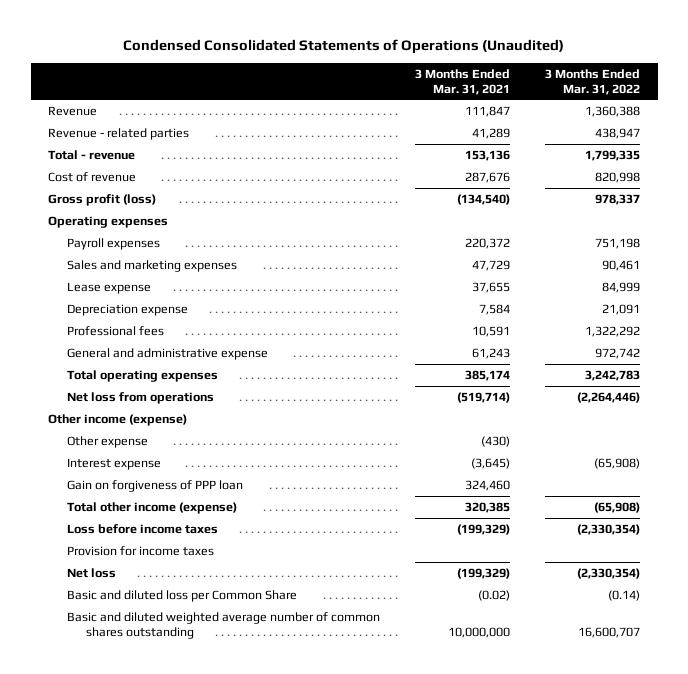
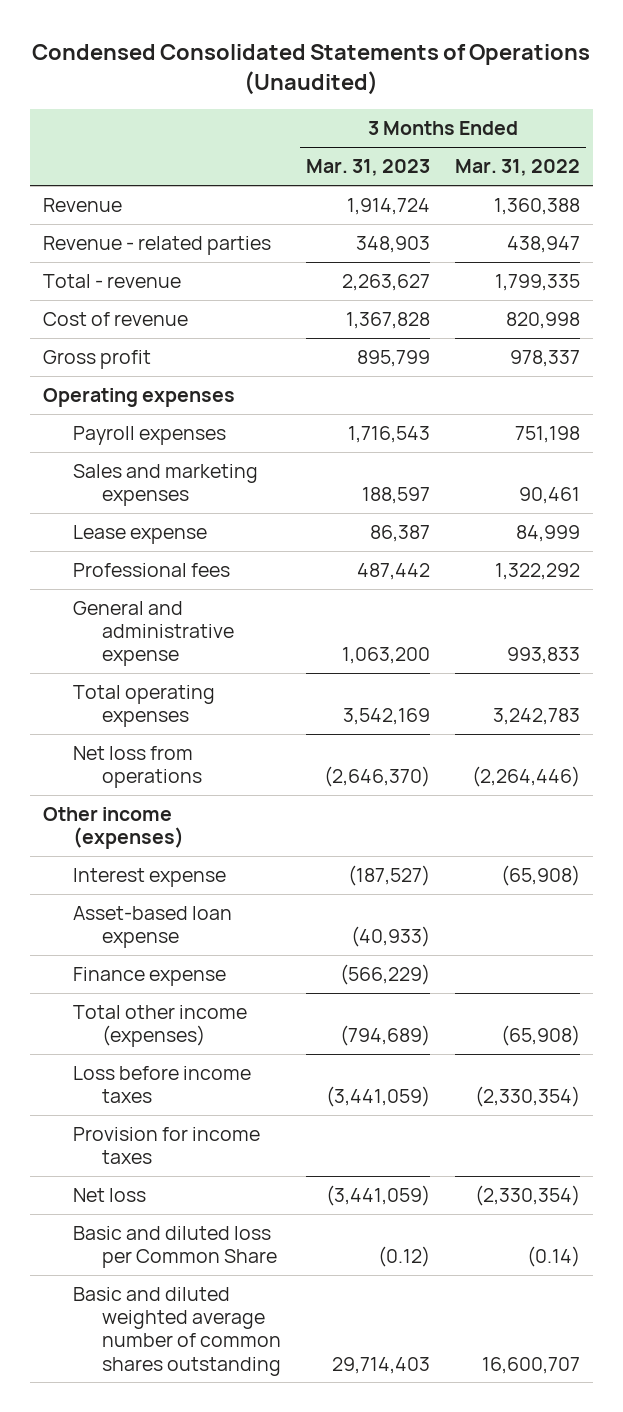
- | 3 Months Ended Mar. 31, 2021 | 3 Months Ended Mar. 31, 2022
+ | 3 Months Ended Mar. 31, 2023 | 3 Months Ended Mar. 31, 2022
- Gross profit (loss) | (134,540) | 978,337
+ Gross profit | 895,799 | 978,337
- Depreciation expense | 7,584 | 21,091
- General and administrative expense | 61,243 | 972,742
+ General and administrative expense | 1,063,200 | 993,833
- Other income (expense)
- Other expense | (430) |
+ Other income (expenses)
- Gain on forgiveness of PPP loan | 324,460 |
- Total other income (expense) | 320,385 | (65,908)
+ Asset-based loan expense | (40,933) |
+ Finance expense | (566,229) |
+ Total other income (expenses) | (794,689) | (65,908)

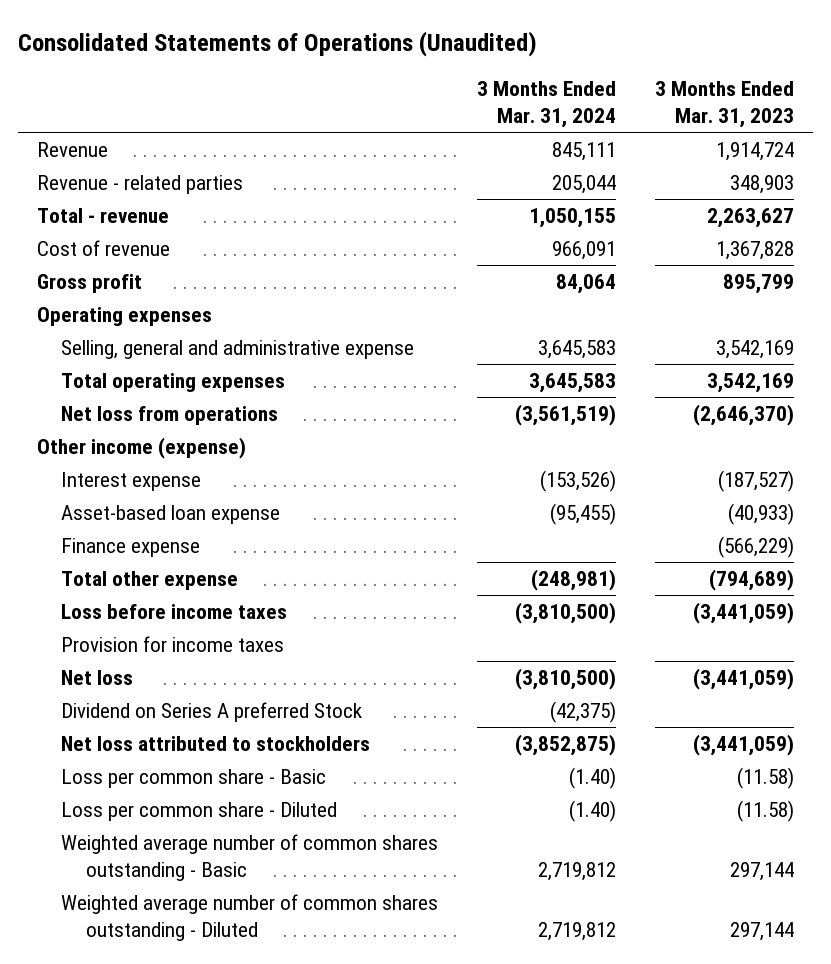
- Condensed Consolidated Statements of Operations (Unaudited)
+ Consolidated Statements of Operations (Unaudited)
- | 3 Months Ended Mar. 31, 2023 | 3 Months Ended Mar. 31, 2022
+ | 3 Months Ended Mar. 31, 2024 | 3 Months Ended Mar. 31, 2023
- Payroll expenses | 1,716,543 | 751,198
- Sales and marketing expenses | 188,597 | 90,461
- Lease expense | 86,387 | 84,999
- Professional fees | 487,442 | 1,322,292
- General and administrative expense | 1,063,200 | 993,833
+ Selling, general and administrative expense | 3,645,583 | 3,542,169
- Other income (expenses)
+ Other income (expense)
- Total other income (expenses) | (794,689) | (65,908)
+ Total other expense | (248,981) | (794,689)
- Basic and diluted loss per Common Share | (0.12) | (0.14)
- Basic and diluted weighted average number of common shares outstanding | 29,714,403 | 16,600,707
+ Dividend on Series A preferred Stock | (42,375) |
+ Net loss attributed to stockholders | (3,852,875) | (3,441,059)
+ Loss per common share - Basic | (1.40) | (11.58)
+ Loss per common share - Diluted | (1.40) | (11.58)
+ Weighted average number of common shares outstanding - Basic | 2,719,812 | 297,144
+ Weighted average number of common shares outstanding - Diluted | 2,719,812 | 297,144

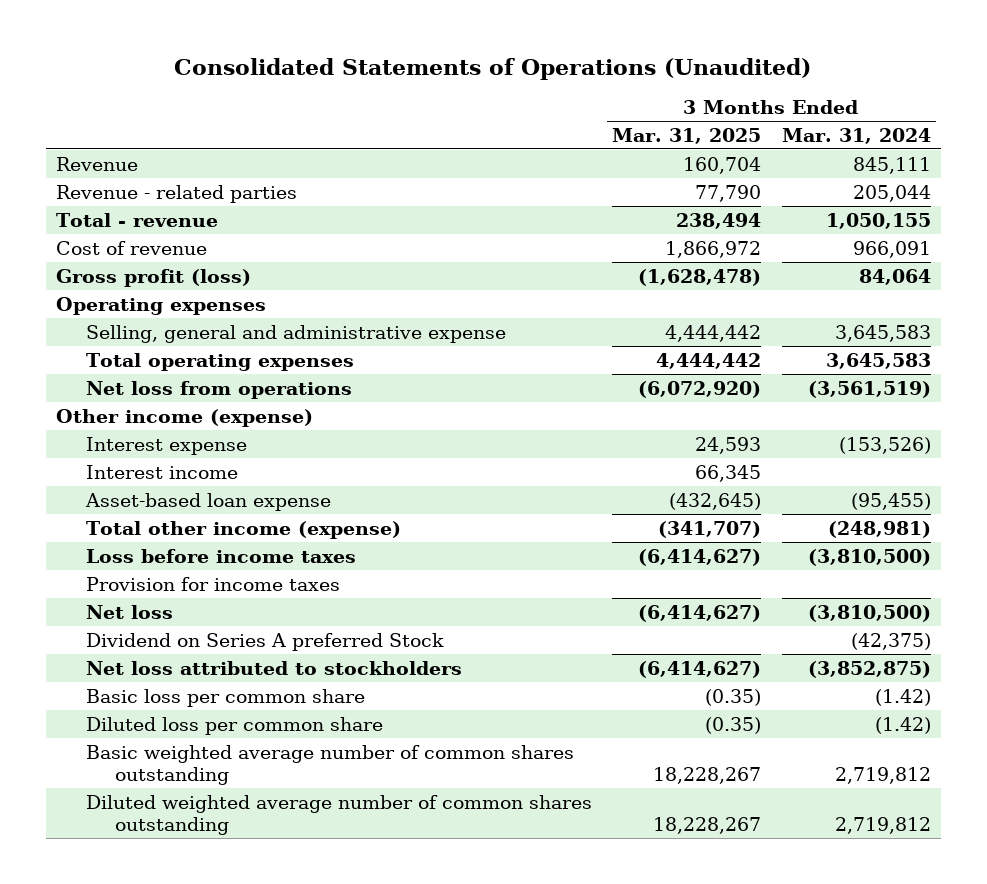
- | 3 Months Ended Mar. 31, 2024 | 3 Months Ended Mar. 31, 2023
+ | 3 Months Ended Mar. 31, 2025 | 3 Months Ended Mar. 31, 2024
- Gross profit | 84,064 | 895,799
+ Gross profit (loss) | (1,628,478) | 84,064
+ Interest income | 66,345 |
- Finance expense | | (566,229)
- Total other expense | (248,981) | (794,689)
+ Total other income (expense) | (341,707) | (248,981)
- Loss per common share - Basic | (1.40) | (11.58)
- Loss per common share - Diluted | (1.40) | (11.58)
- Weighted average number of common shares outstanding - Basic | 2,719,812 | 297,144
- Weighted average number of common shares outstanding - Diluted | 2,719,812 | 297,144
+ Basic loss per common share | (0.35) | (1.42)
+ Diluted loss per common share | (0.35) | (1.42)
+ Basic weighted average number of common shares outstanding | 18,228,267 | 2,719,812
+ Diluted weighted average number of common shares outstanding | 18,228,267 | 2,719,812

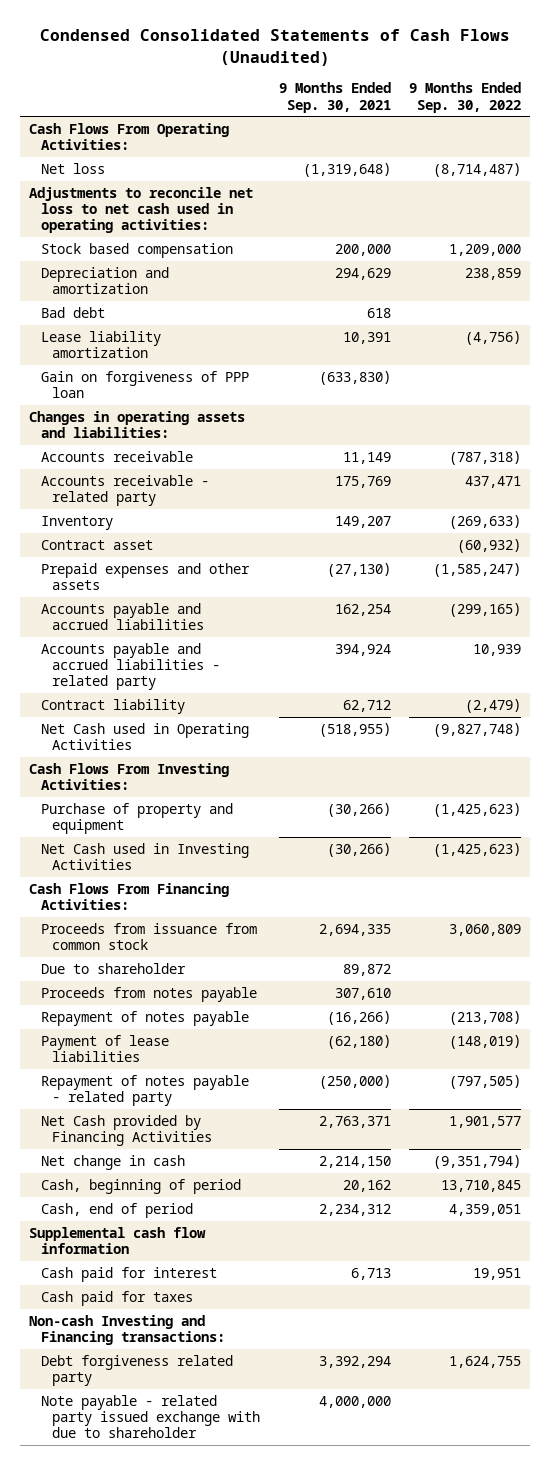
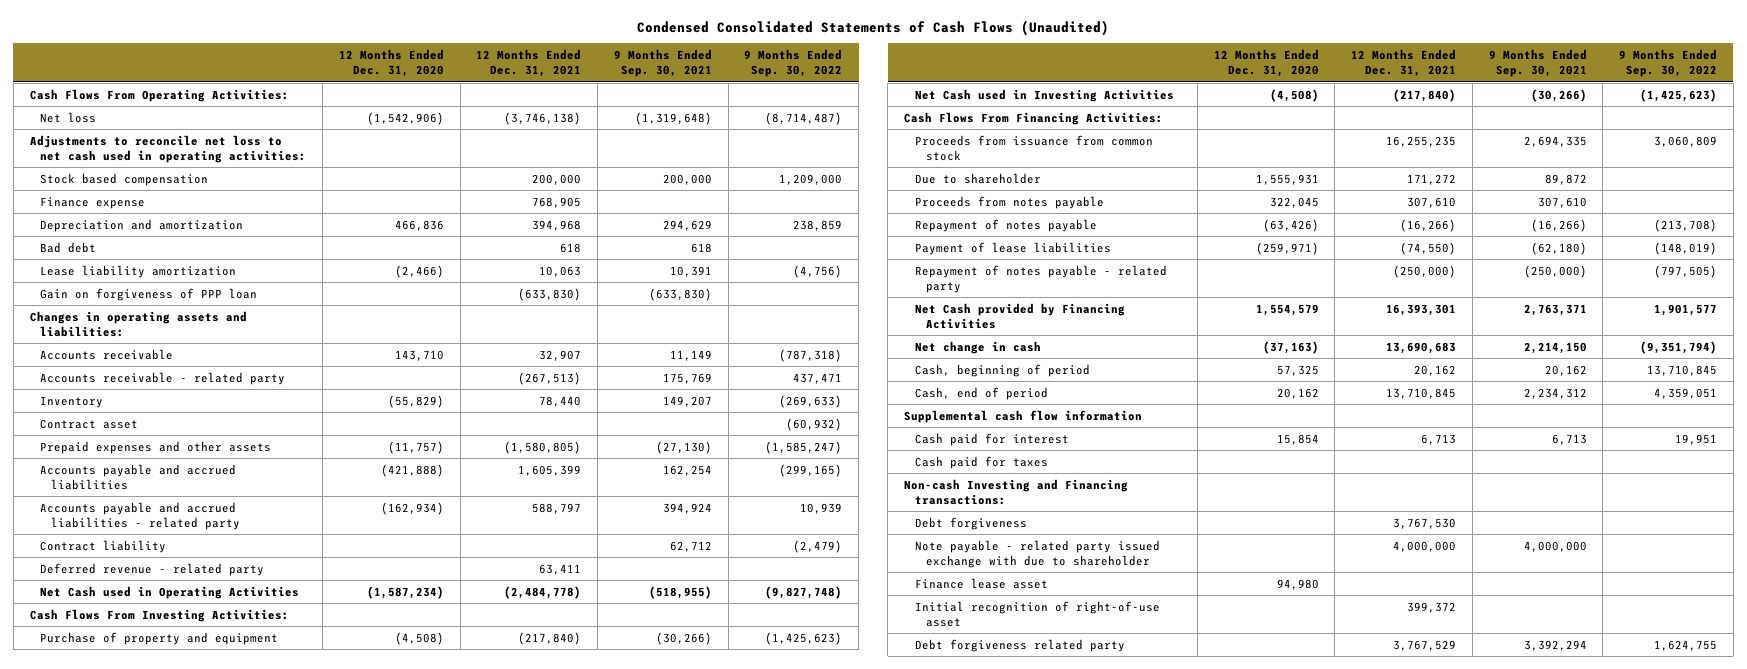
- | 9 Months Ended Sep. 30, 2021 | 9 Months Ended Sep. 30, 2022
+ | 12 Months Ended Dec. 31, 2020 | 12 Months Ended Dec. 31, 2021 | 9 Months Ended Sep. 30, 2021 | 9 Months Ended Sep. 30, 2022
+ Finance expense | | 768,905 | |
+ Deferred revenue - related party | | 63,411 | |
+ Debt forgiveness | | 3,767,530 | |
+ Finance lease asset | 94,980 | | |
+ Initial recognition of right-of-use asset | | 399,372 | |
moved down: Debt forgiveness related party | | 3,767,529 | 3,392,294 | 1,624,755

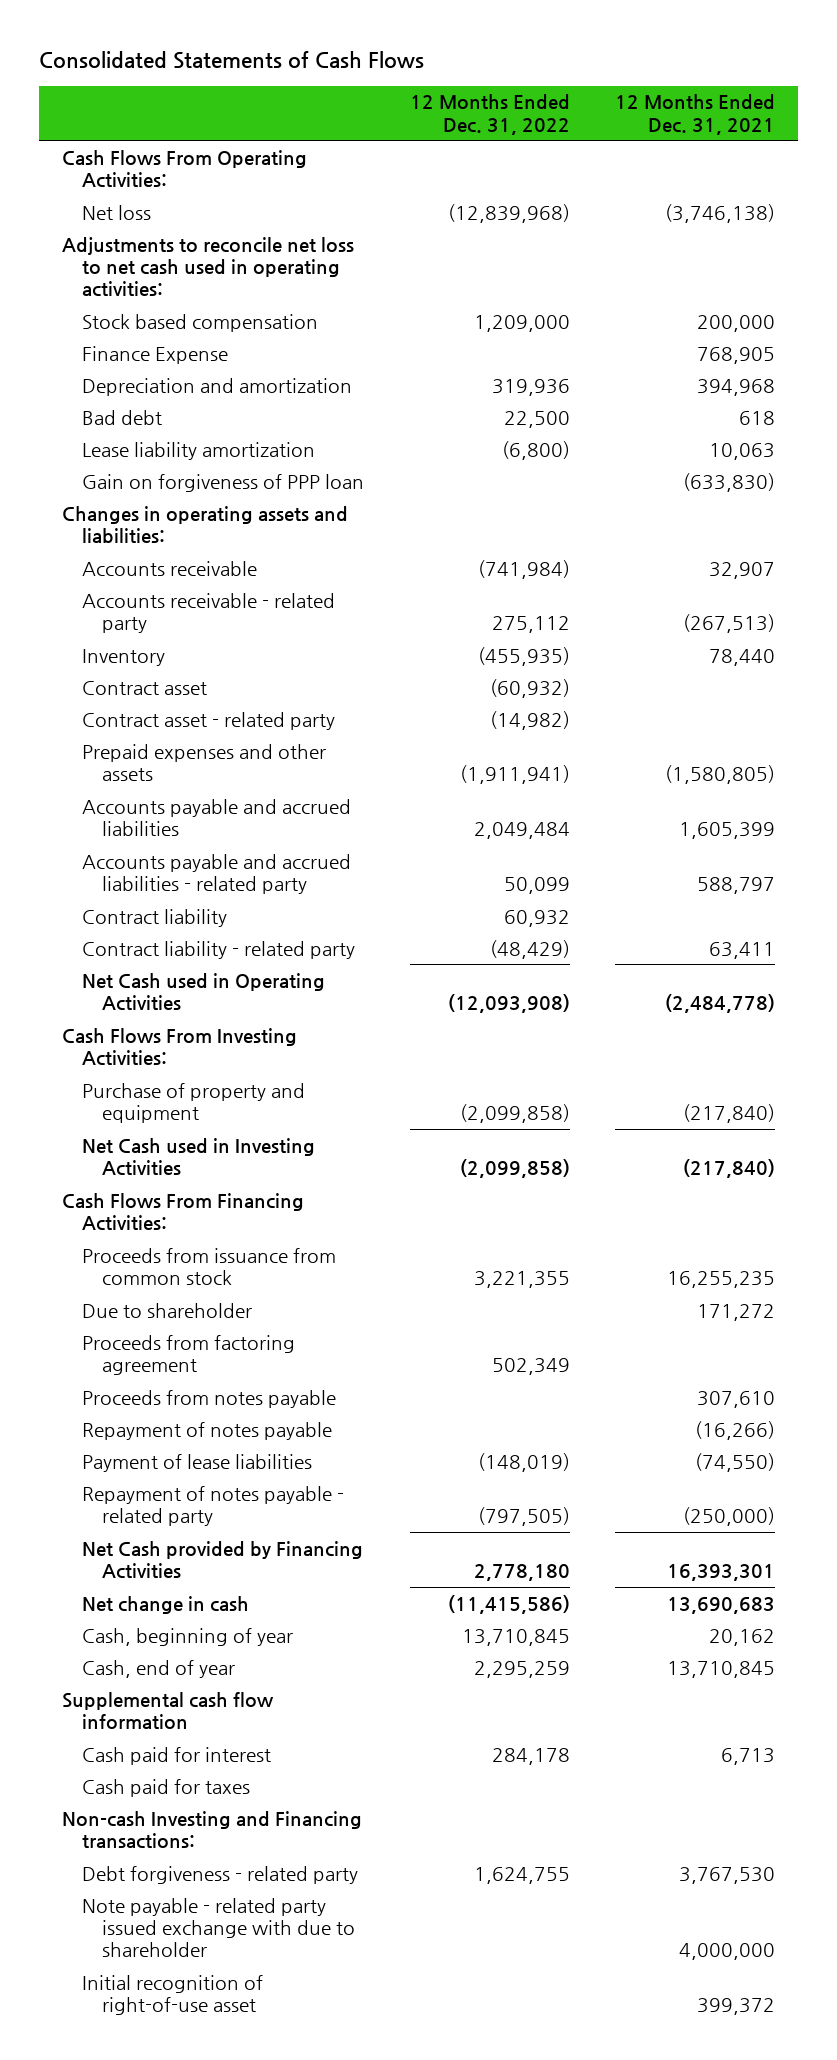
- Condensed Consolidated Statements of Cash Flows (Unaudited)
+ Consolidated Statements of Cash Flows
- | 12 Months Ended Dec. 31, 2020 | 12 Months Ended Dec. 31, 2021 | 9 Months Ended Sep. 30, 2021 | 9 Months Ended Sep. 30, 2022
+ | 12 Months Ended Dec. 31, 2022 | 12 Months Ended Dec. 31, 2021
- Finance expense | | 768,905 | |
+ Finance Expense | | 768,905
+ Contract asset - related party | (14,982) |
- Deferred revenue - related party | | 63,411 | |
+ Contract liability - related party | (48,429) | 63,411
+ Proceeds from factoring agreement | 502,349 |
- Cash, beginning of period | 57,325 | 20,162 | 20,162 | 13,710,845
- Cash, end of period | 20,162 | 13,710,845 | 2,234,312 | 4,359,051
+ Cash, beginning of year | 13,710,845 | 20,162
+ Cash, end of year | 2,295,259 | 13,710,845
- Debt forgiveness | | 3,767,530 | |
+ Debt forgiveness - related party | 1,624,755 | 3,767,530
- Finance lease asset | 94,980 | | |
- Debt forgiveness related party | | 3,767,529 | 3,392,294 | 1,624,755

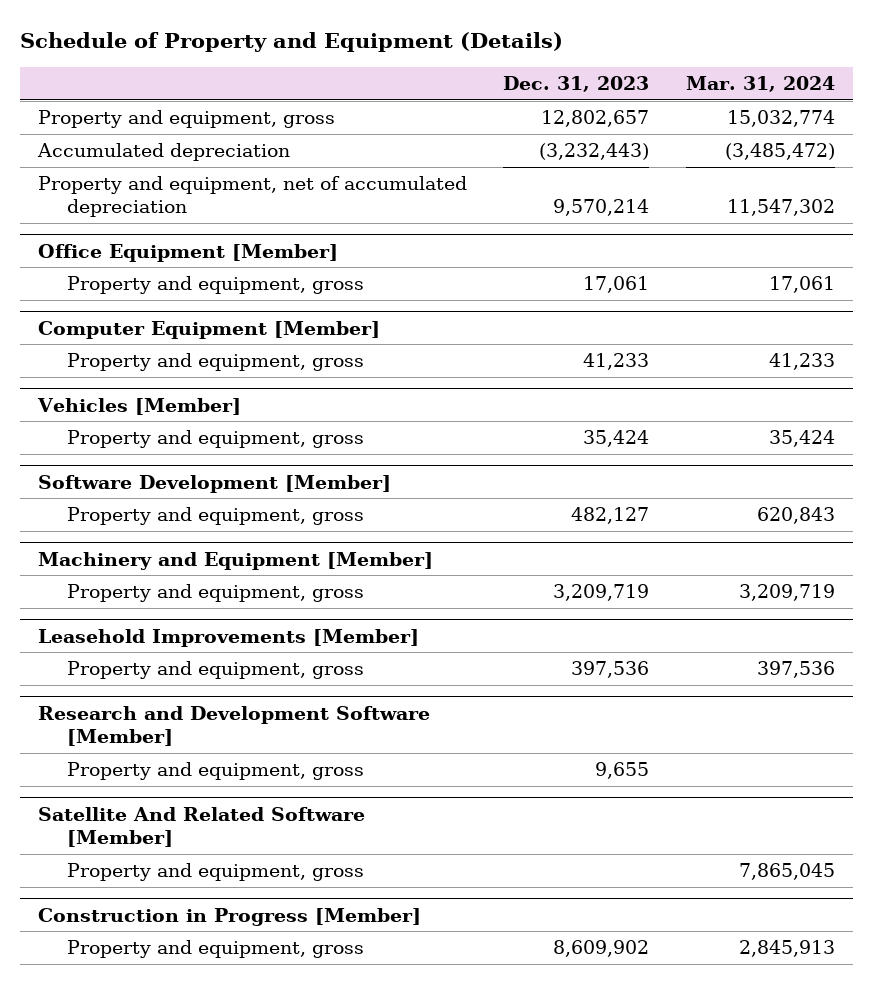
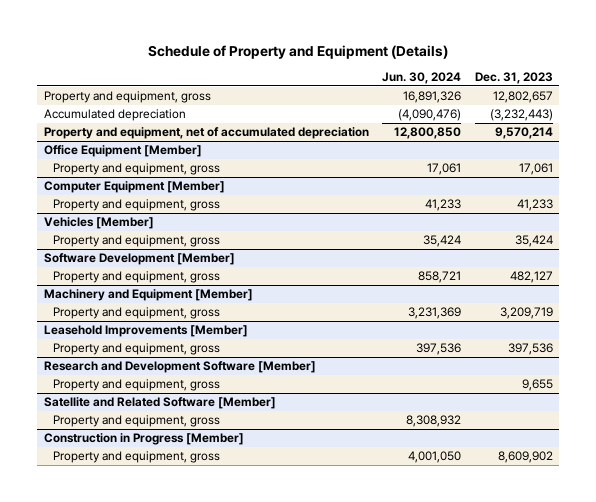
- | Dec. 31, 2023 | Mar. 31, 2024
+ | Jun. 30, 2024 | Dec. 31, 2023
- Satellite And Related Software [Member]
+ Satellite and Related Software [Member]

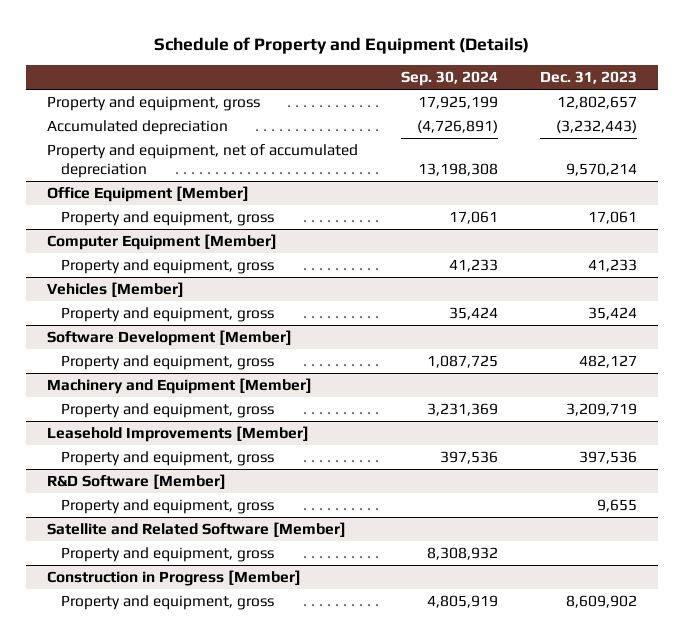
- | Jun. 30, 2024 | Dec. 31, 2023
+ | Sep. 30, 2024 | Dec. 31, 2023
- Research and Development Software [Member]
+ R&D Software [Member]

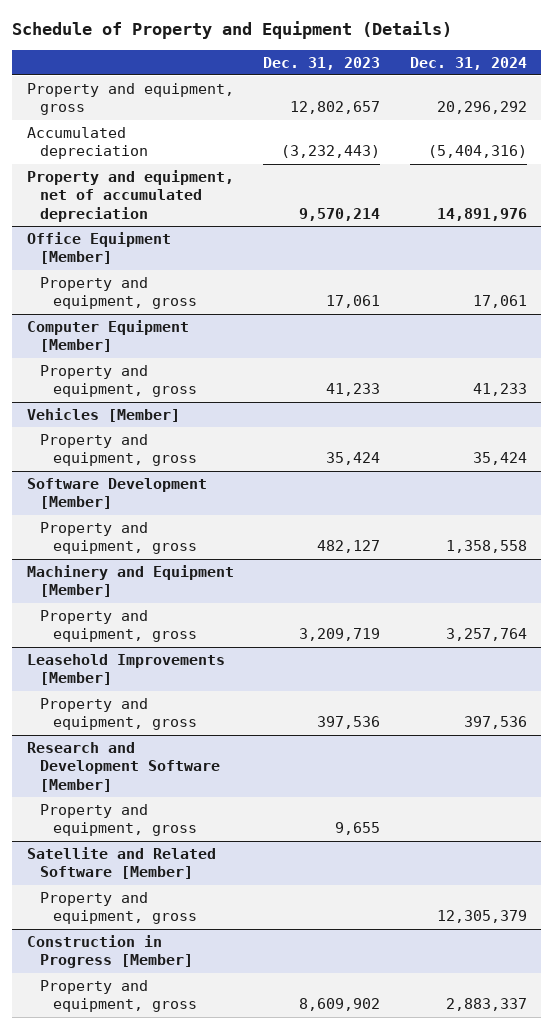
- | Sep. 30, 2024 | Dec. 31, 2023
+ | Dec. 31, 2023 | Dec. 31, 2024
- R&D Software [Member]
+ Research and Development Software [Member]

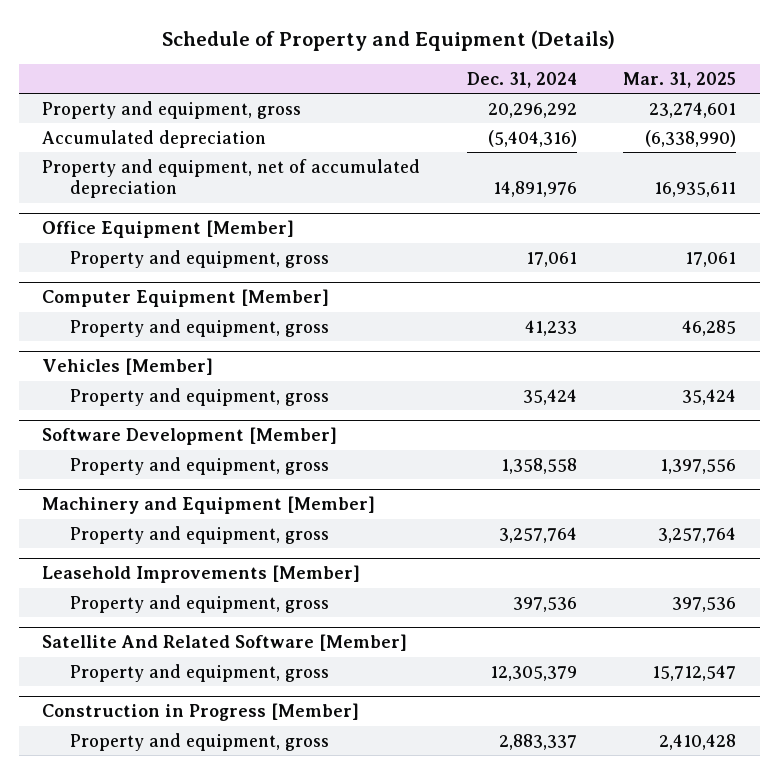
- | Dec. 31, 2023 | Dec. 31, 2024
+ | Dec. 31, 2024 | Mar. 31, 2025
- Research and Development Software [Member]
- Property and equipment, gross | 9,655 |
- Satellite and Related Software [Member]
+ Satellite And Related Software [Member]

